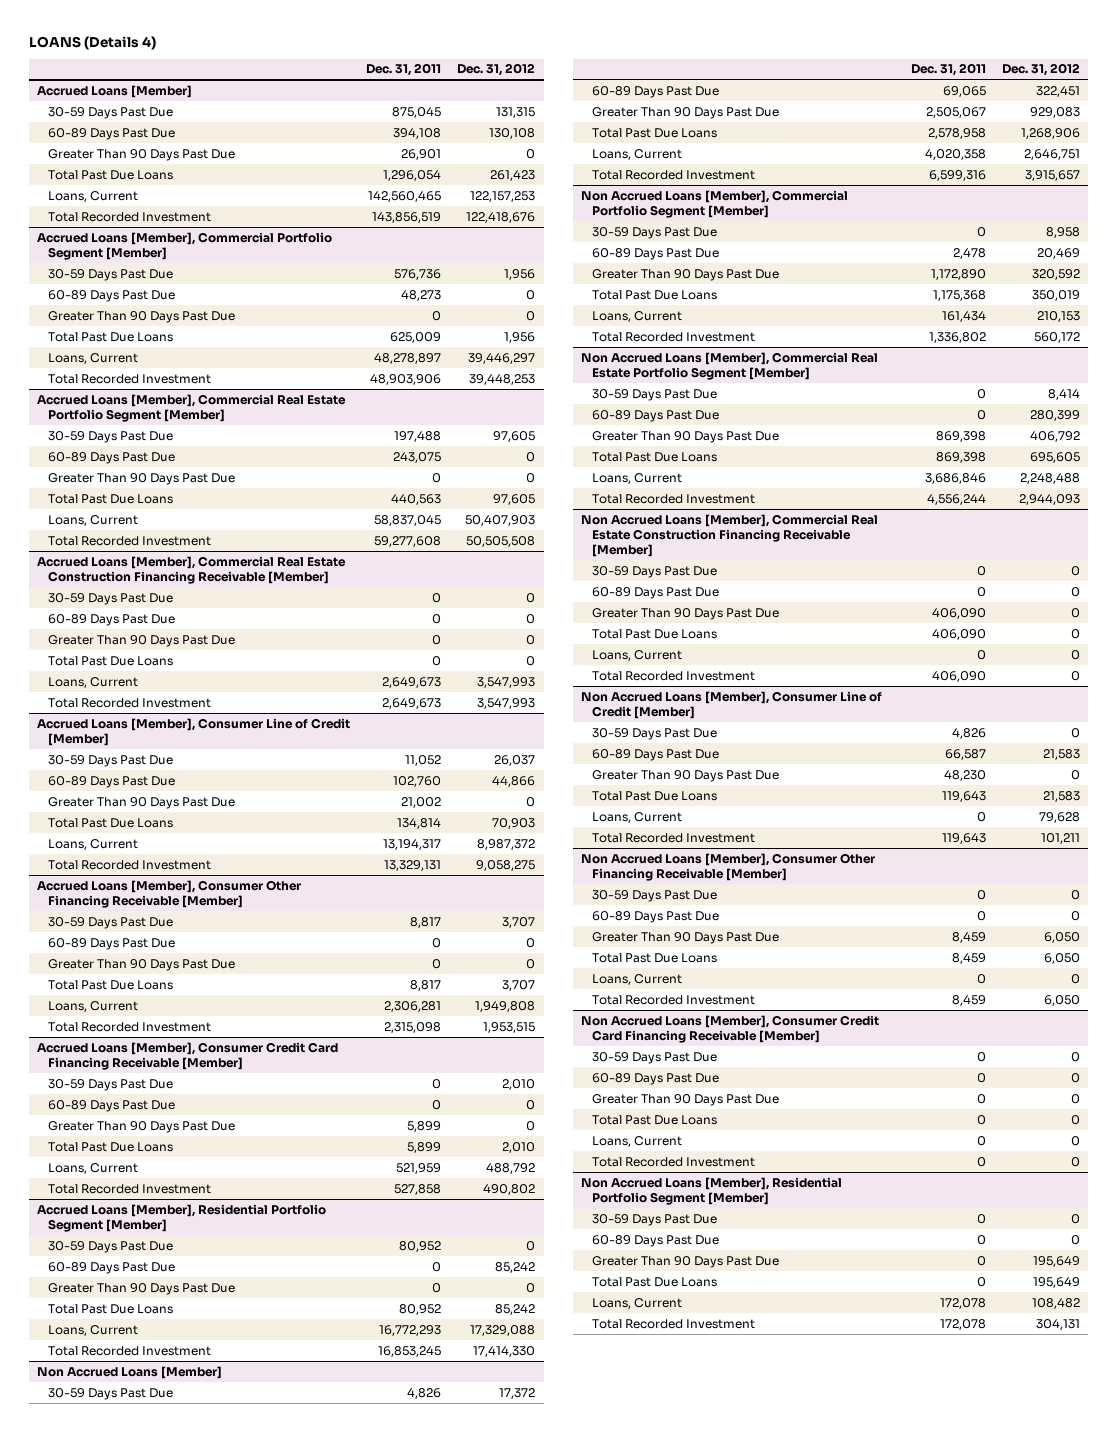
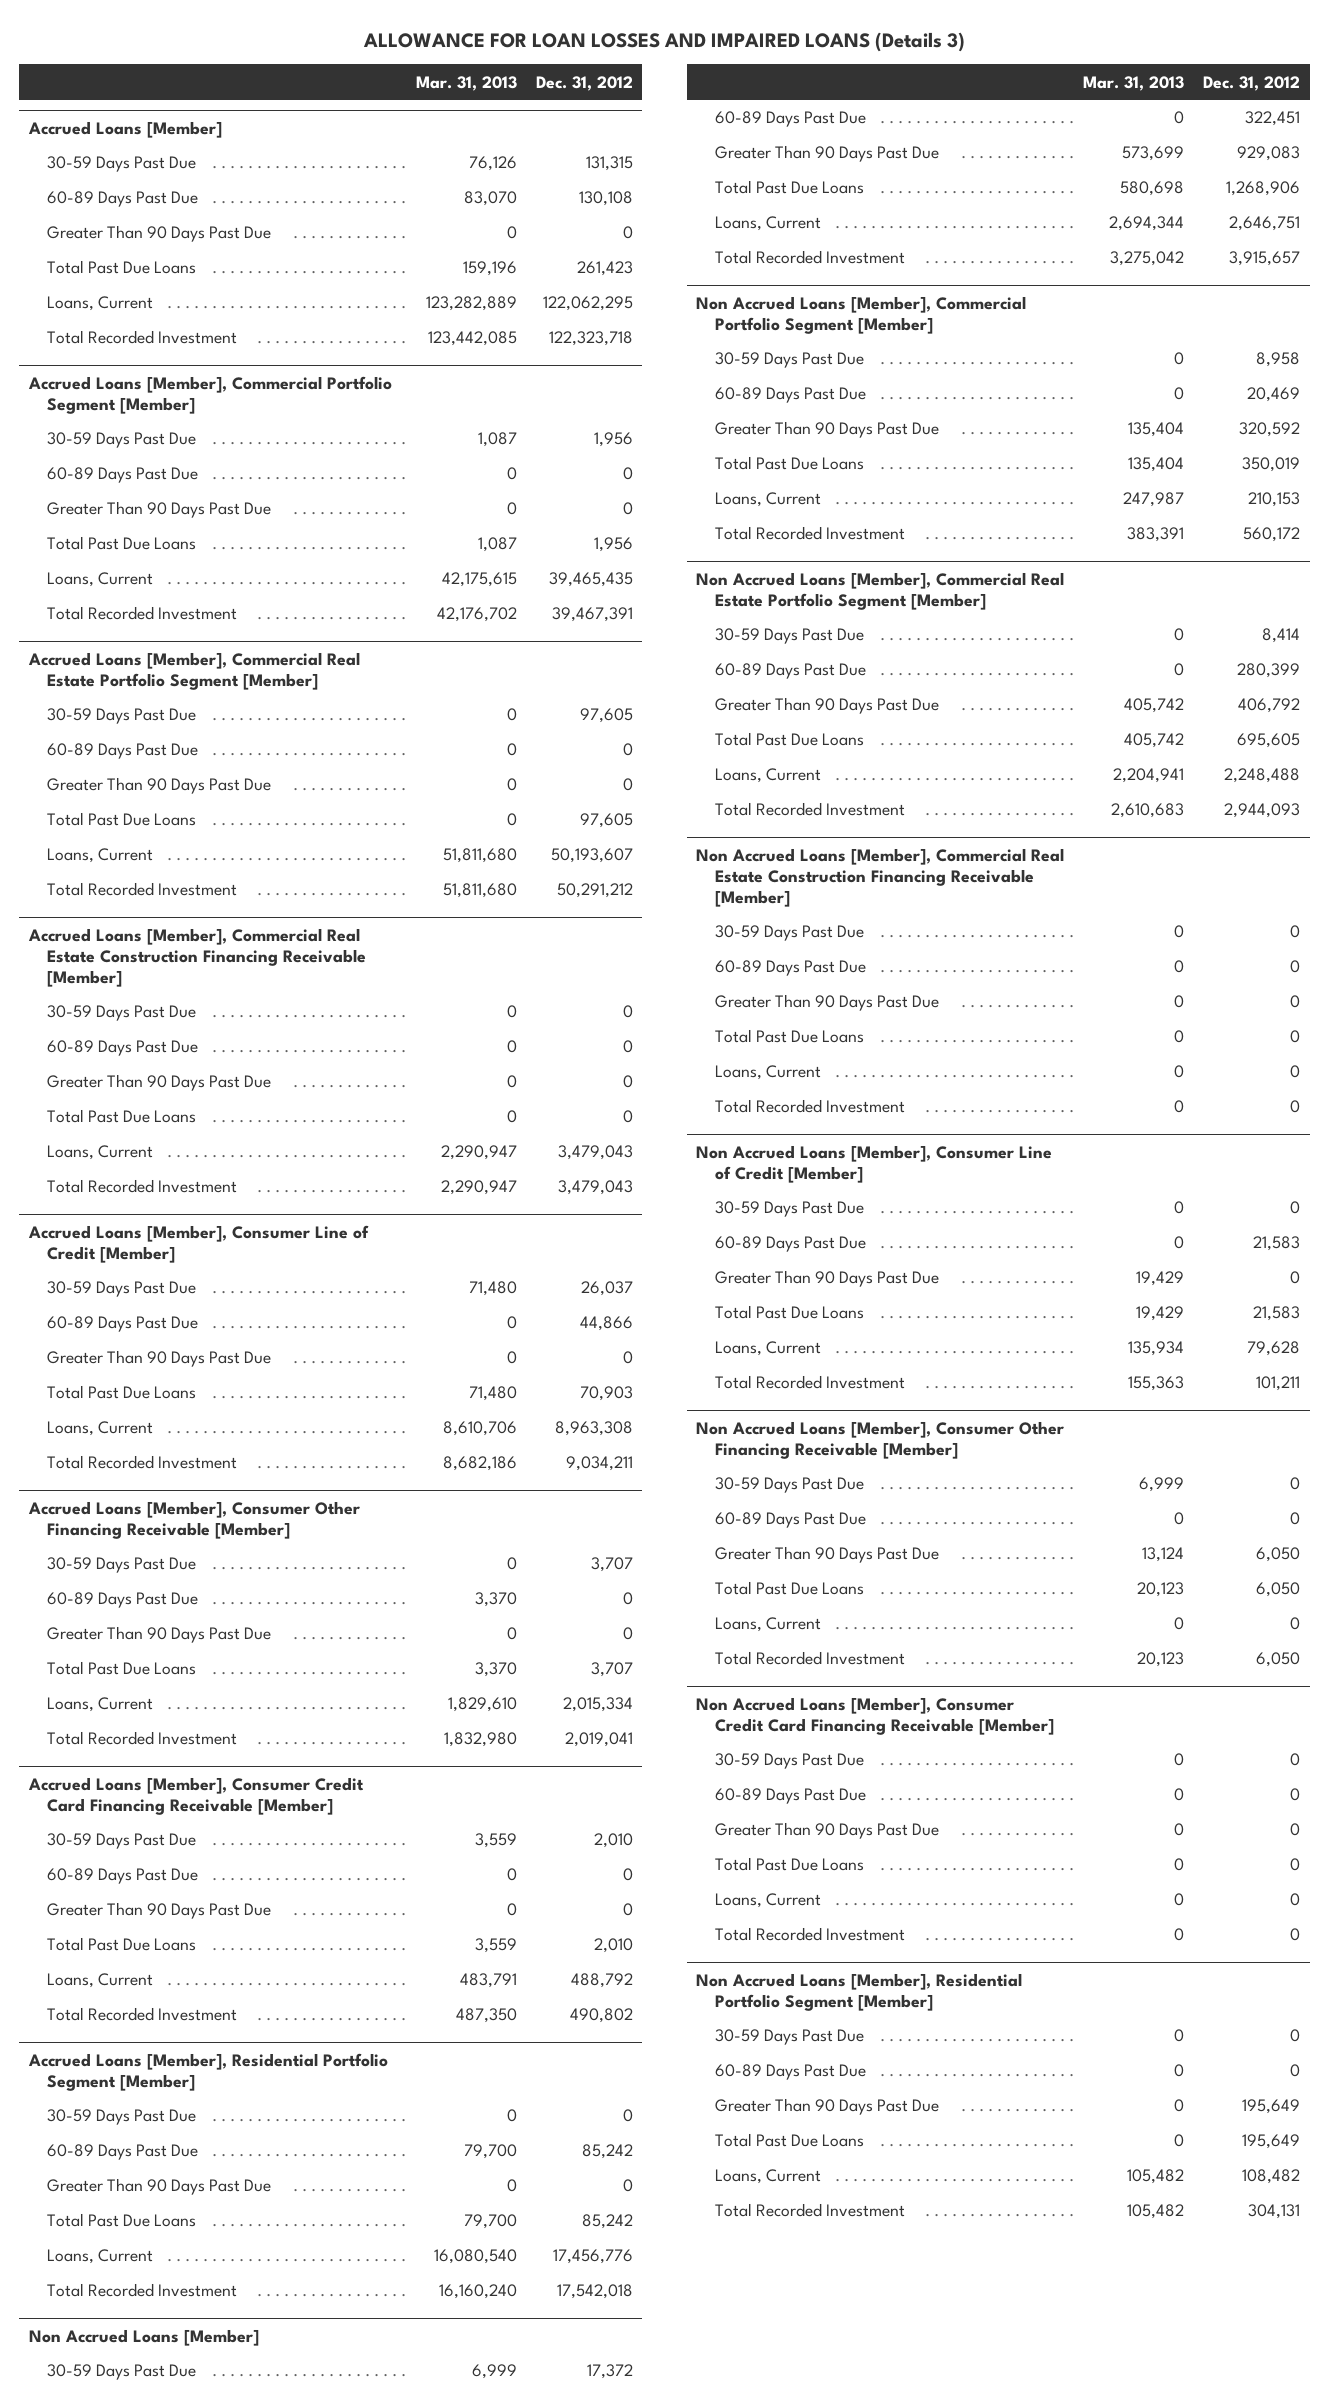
- LOANS (Details 4)
+ ALLOWANCE FOR LOAN LOSSES AND IMPAIRED LOANS (Details 3)
- | Dec. 31, 2011 | Dec. 31, 2012
+ | Mar. 31, 2013 | Dec. 31, 2012
@ Accrued Loans [Member]
- Loans, Current | 142,560,465 | 122,157,253
- Total Recorded Investment | 143,856,519 | 122,418,676
+ Loans, Current | 123,282,889 | 122,062,295
+ Total Recorded Investment | 123,442,085 | 122,323,718
@ Accrued Loans [Member], Commercial Portfolio Segment [Member]
- Loans, Current | 48,278,897 | 39,446,297
- Total Recorded Investment | 48,903,906 | 39,448,253
+ Loans, Current | 42,175,615 | 39,465,435
+ Total Recorded Investment | 42,176,702 | 39,467,391
@ Accrued Loans [Member], Commercial Real Estate Portfolio Segment [Member]
- Loans, Current | 58,837,045 | 50,407,903
- Total Recorded Investment | 59,277,608 | 50,505,508
+ Loans, Current | 51,811,680 | 50,193,607
+ Total Recorded Investment | 51,811,680 | 50,291,212
@ Accrued Loans [Member], Commercial Real Estate Construction Financing Receivable [Member]
- Loans, Current | 2,649,673 | 3,547,993
- Total Recorded Investment | 2,649,673 | 3,547,993
+ Loans, Current | 2,290,947 | 3,479,043
+ Total Recorded Investment | 2,290,947 | 3,479,043
@ Accrued Loans [Member], Consumer Line of Credit [Member]
- Loans, Current | 13,194,317 | 8,987,372
- Total Recorded Investment | 13,329,131 | 9,058,275
+ Loans, Current | 8,610,706 | 8,963,308
+ Total Recorded Investment | 8,682,186 | 9,034,211
@ Accrued Loans [Member], Consumer Other Financing Receivable [Member]
- Loans, Current | 2,306,281 | 1,949,808
- Total Recorded Investment | 2,315,098 | 1,953,515
+ Loans, Current | 1,829,610 | 2,015,334
+ Total Recorded Investment | 1,832,980 | 2,019,041
@ Accrued Loans [Member], Residential Portfolio Segment [Member]
- Loans, Current | 16,772,293 | 17,329,088
- Total Recorded Investment | 16,853,245 | 17,414,330
+ Loans, Current | 16,080,540 | 17,456,776
+ Total Recorded Investment | 16,160,240 | 17,542,018

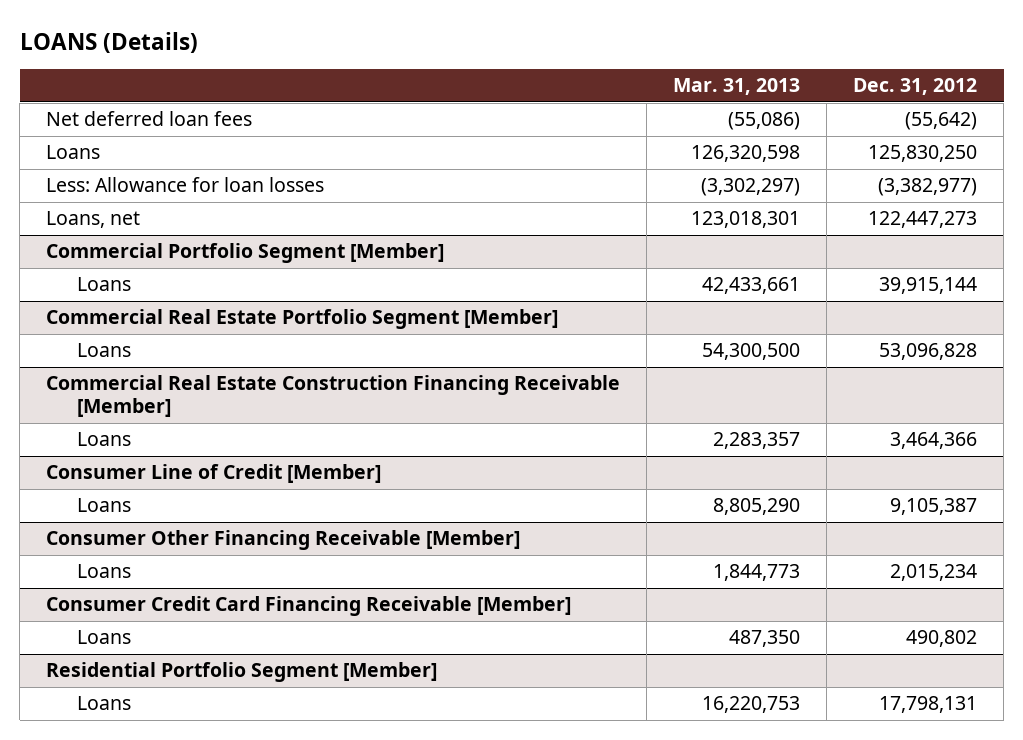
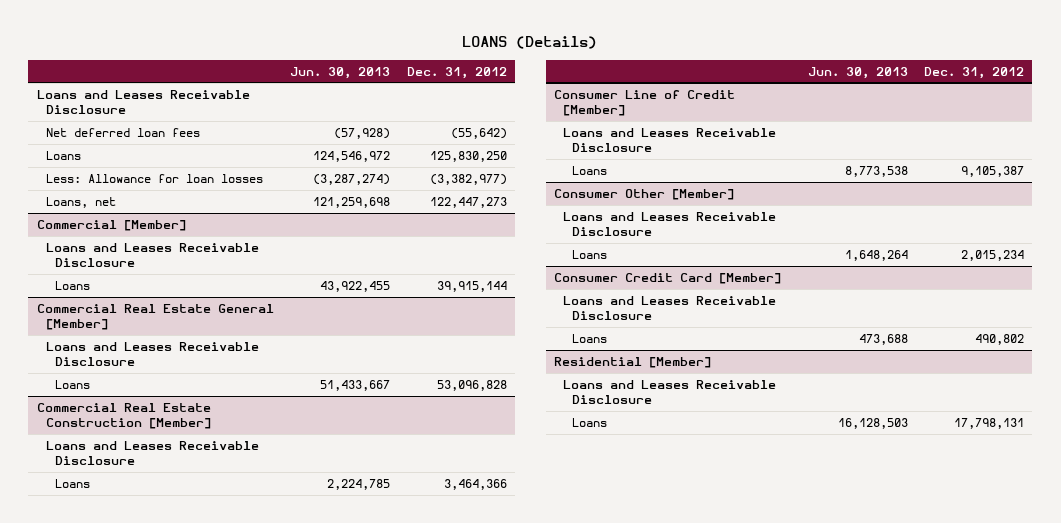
- | Mar. 31, 2013 | Dec. 31, 2012
+ | Jun. 30, 2013 | Dec. 31, 2012
+ Loans and Leases Receivable Disclosure
- Commercial Portfolio Segment [Member]
+ Commercial [Member]
+ Loans and Leases Receivable Disclosure
- Commercial Real Estate Portfolio Segment [Member]
+ Commercial Real Estate General [Member]
+ Loans and Leases Receivable Disclosure
- Commercial Real Estate Construction Financing Receivable [Member]
+ Commercial Real Estate Construction [Member]
+ Loans and Leases Receivable Disclosure
@ Consumer Line of Credit [Member]
+ Loans and Leases Receivable Disclosure
- Consumer Other Financing Receivable [Member]
+ Consumer Other [Member]
+ Loans and Leases Receivable Disclosure
- Consumer Credit Card Financing Receivable [Member]
+ Consumer Credit Card [Member]
+ Loans and Leases Receivable Disclosure
- Residential Portfolio Segment [Member]
+ Residential [Member]
+ Loans and Leases Receivable Disclosure

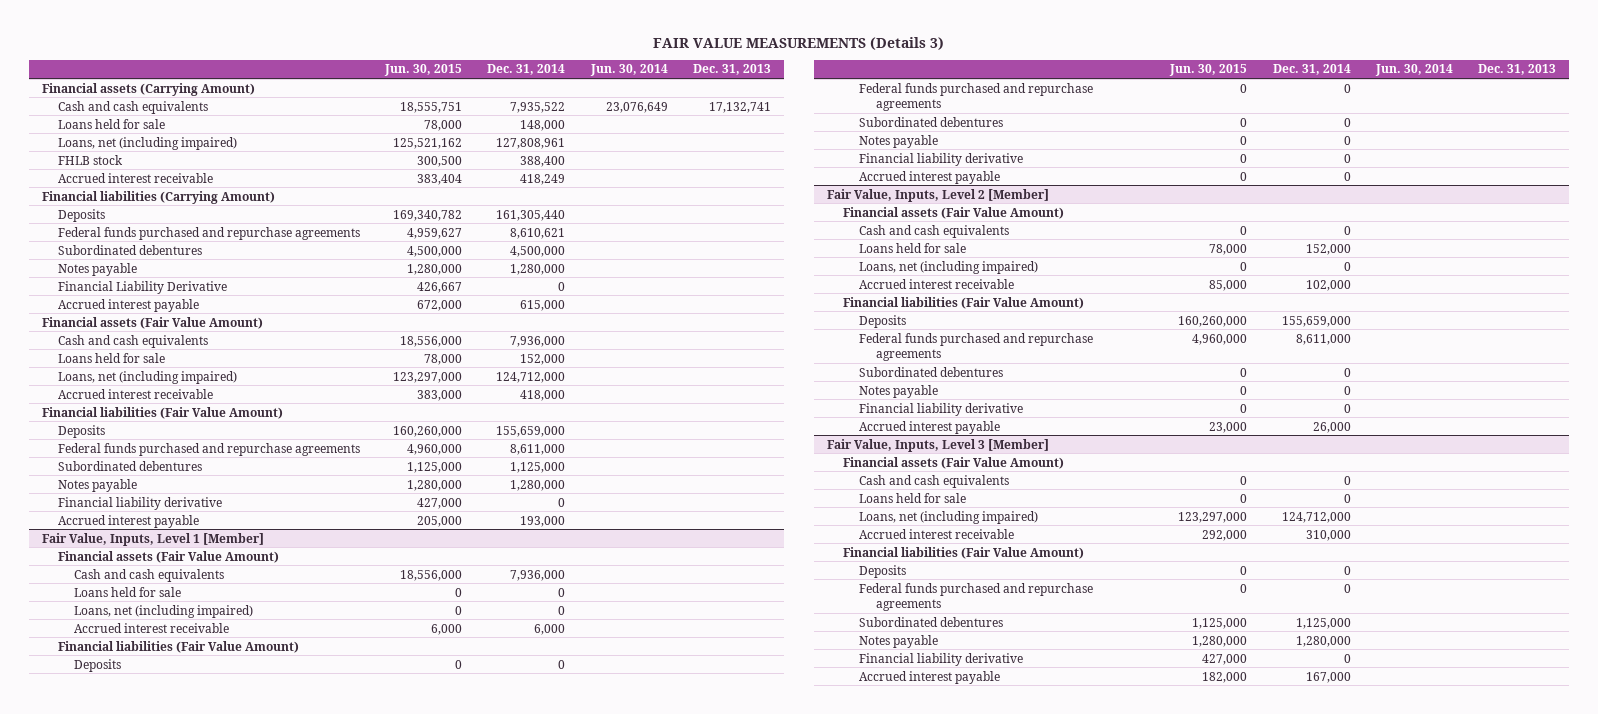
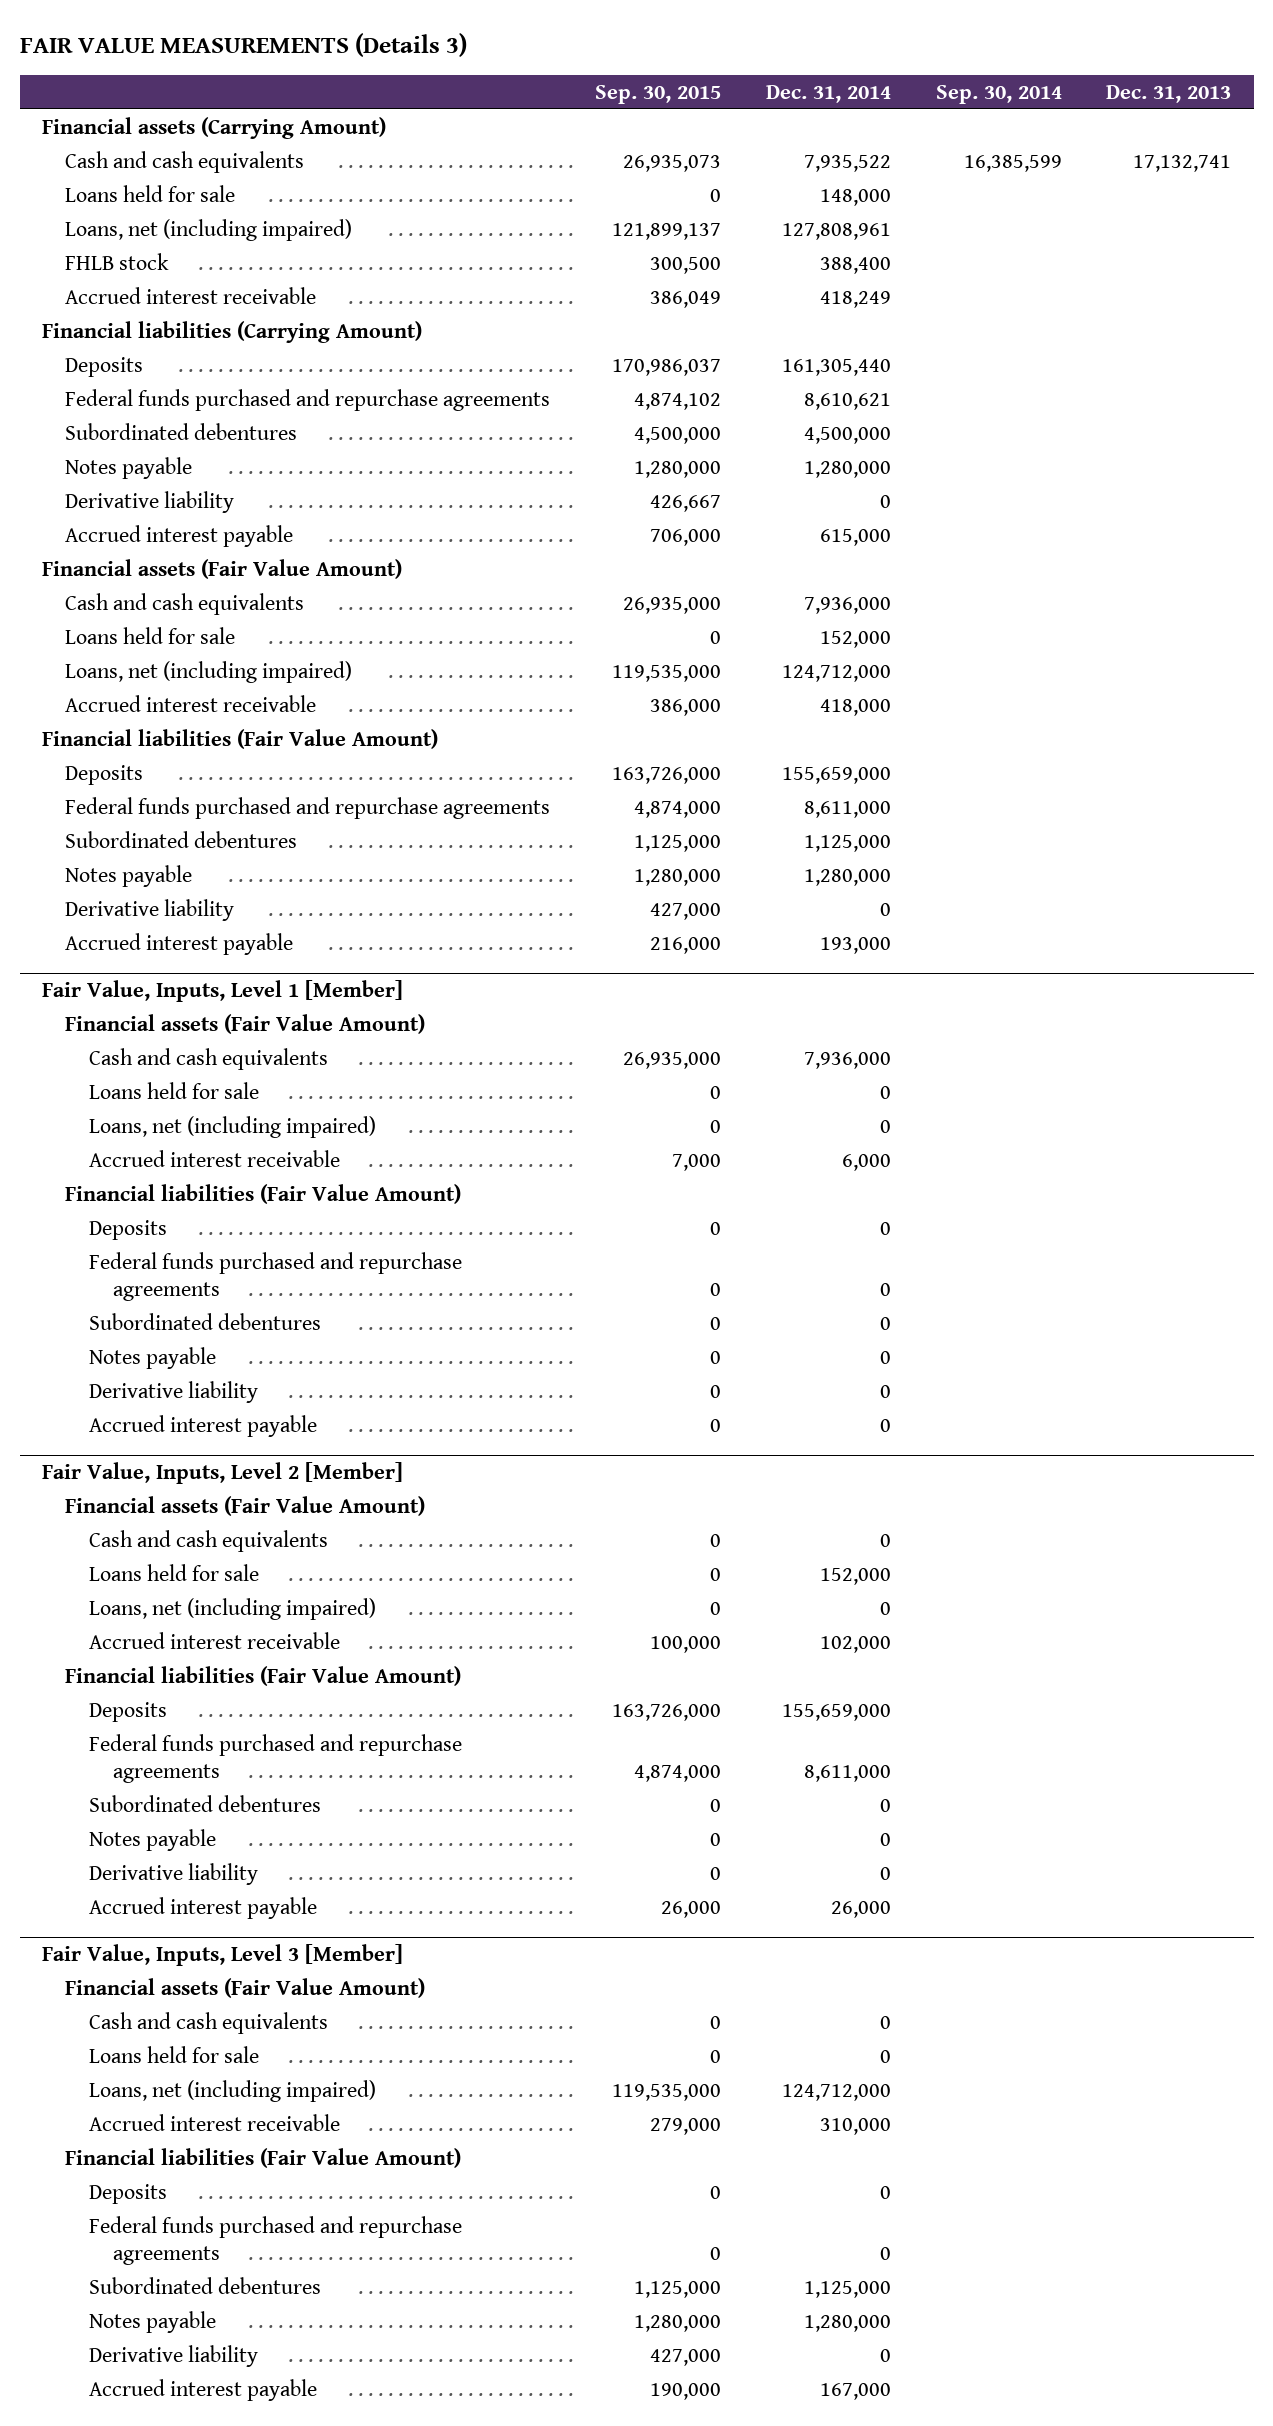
- | Jun. 30, 2015 | Dec. 31, 2014 | Jun. 30, 2014 | Dec. 31, 2013
+ | Sep. 30, 2015 | Dec. 31, 2014 | Sep. 30, 2014 | Dec. 31, 2013
- Financial Liability Derivative | 426,667 | 0 | |
+ Derivative liability | 426,667 | 0 | |
- Financial liability derivative | 427,000 | 0 | |
+ Derivative liability | 427,000 | 0 | |
@ Fair Value, Inputs, Level 1 [Member]
- Financial liability derivative | 0 | 0 | |
+ Derivative liability | 0 | 0 | |
@ Fair Value, Inputs, Level 2 [Member]
- Financial liability derivative | 0 | 0 | |
+ Derivative liability | 0 | 0 | |
@ Fair Value, Inputs, Level 3 [Member]
- Financial liability derivative | 427,000 | 0 | |
+ Derivative liability | 427,000 | 0 | |

